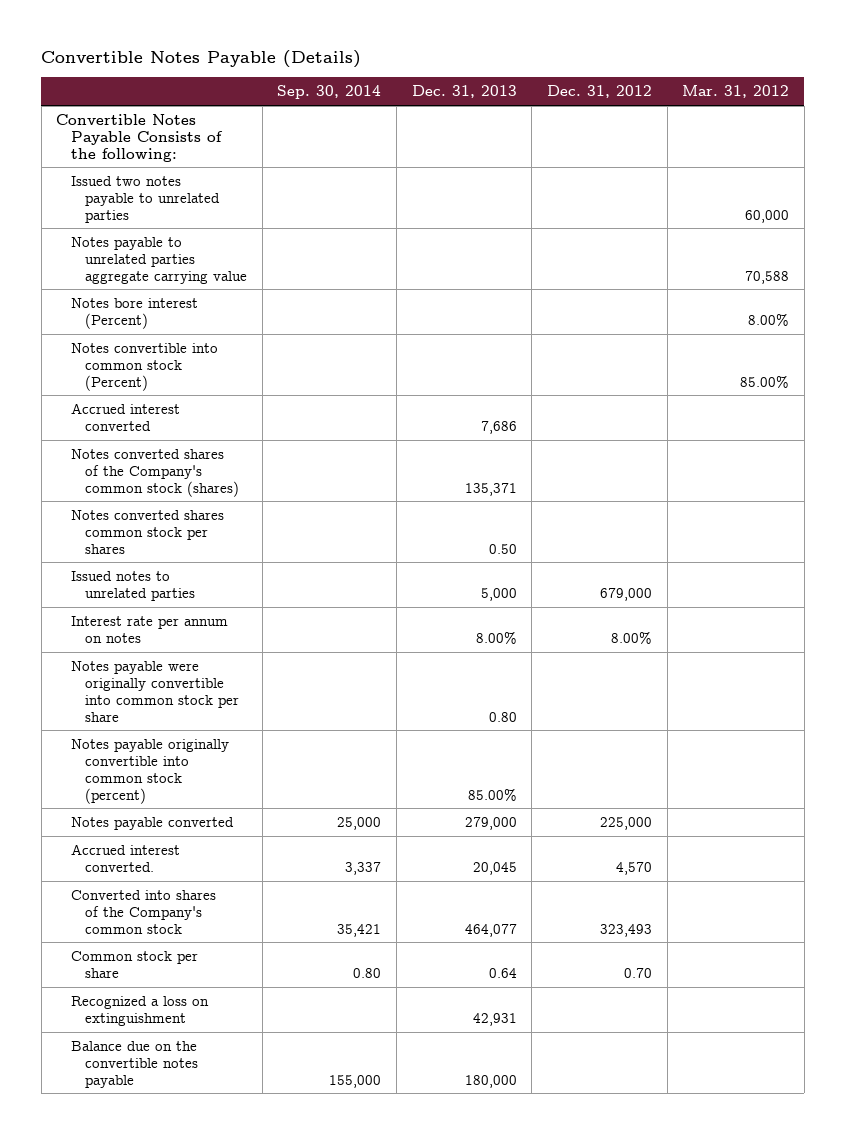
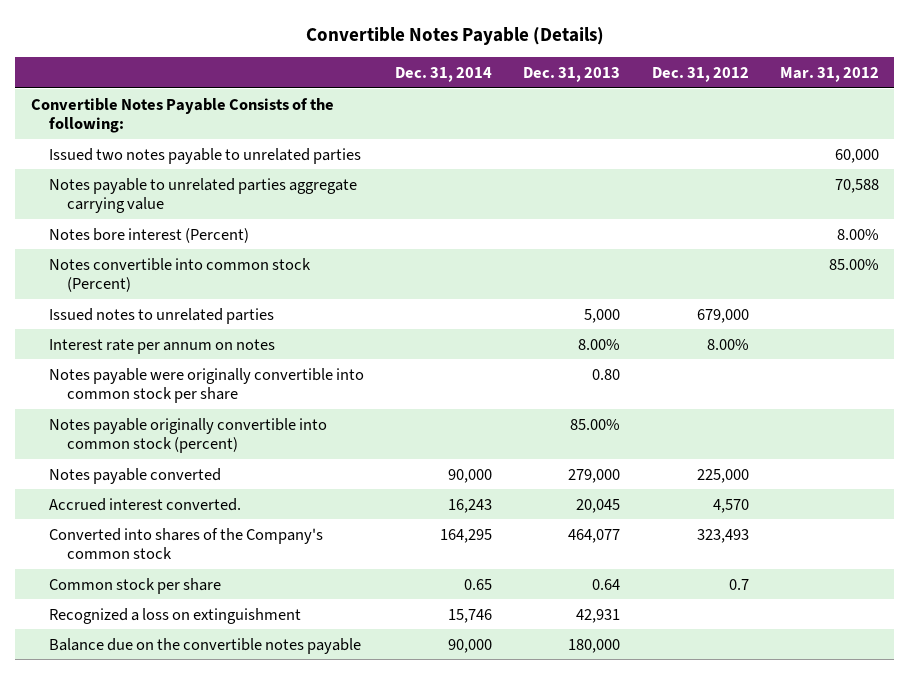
- | Sep. 30, 2014 | Dec. 31, 2013 | Dec. 31, 2012 | Mar. 31, 2012
+ | Dec. 31, 2014 | Dec. 31, 2013 | Dec. 31, 2012 | Mar. 31, 2012
- Accrued interest converted | | 7,686 | |
- Notes converted shares of the Company's common stock (shares) | | 135,371 | |
- Notes converted shares common stock per shares | | 0.50 | |
- Common stock per share | 0.80 | 0.64 | 0.70 |
+ Common stock per share | 0.65 | 0.64 | 0.7 |

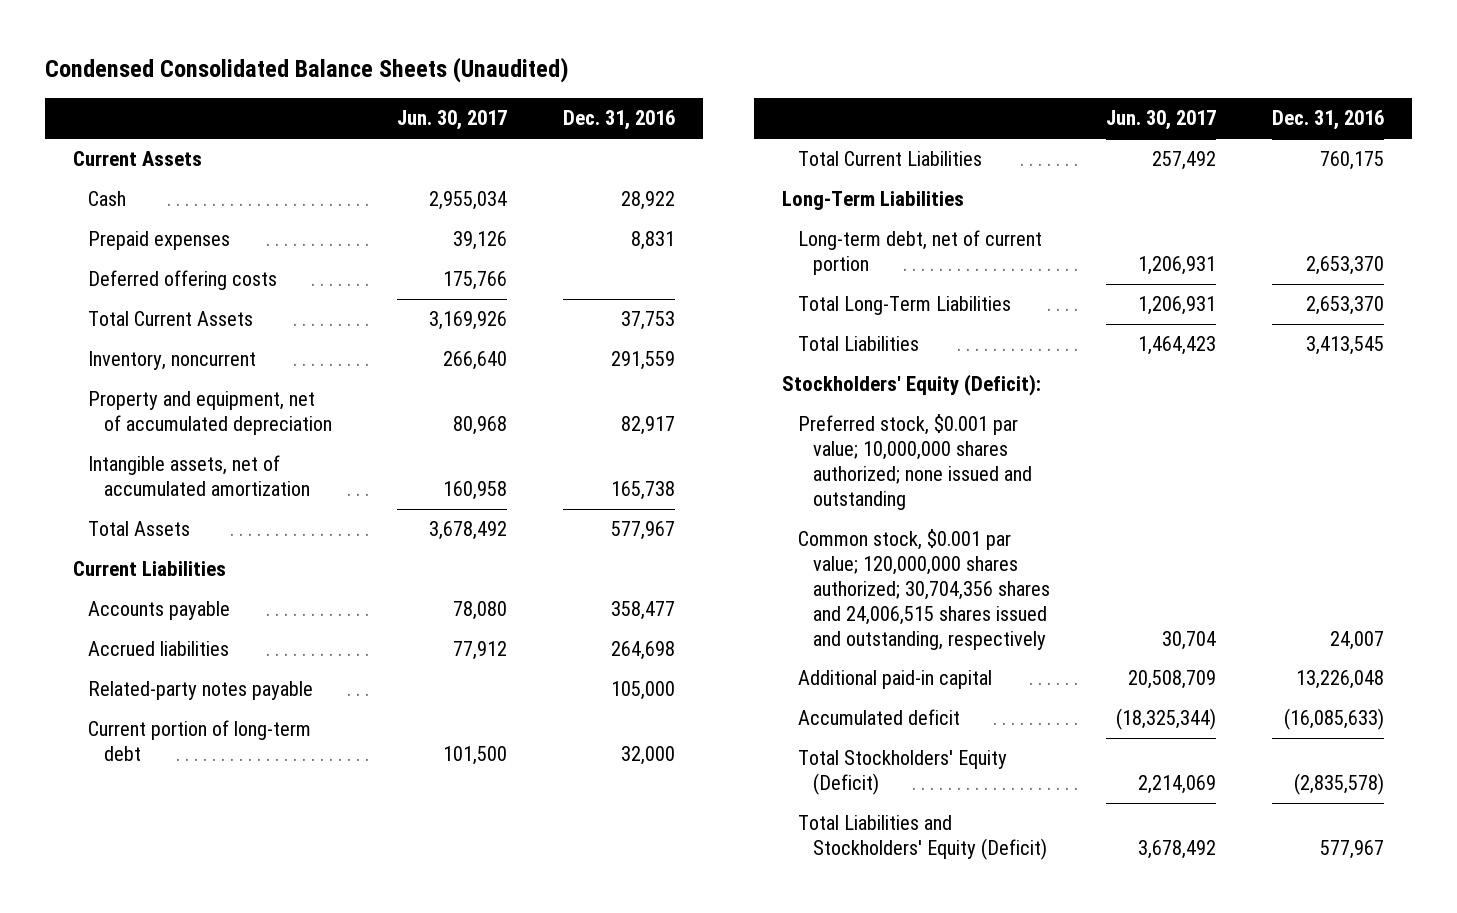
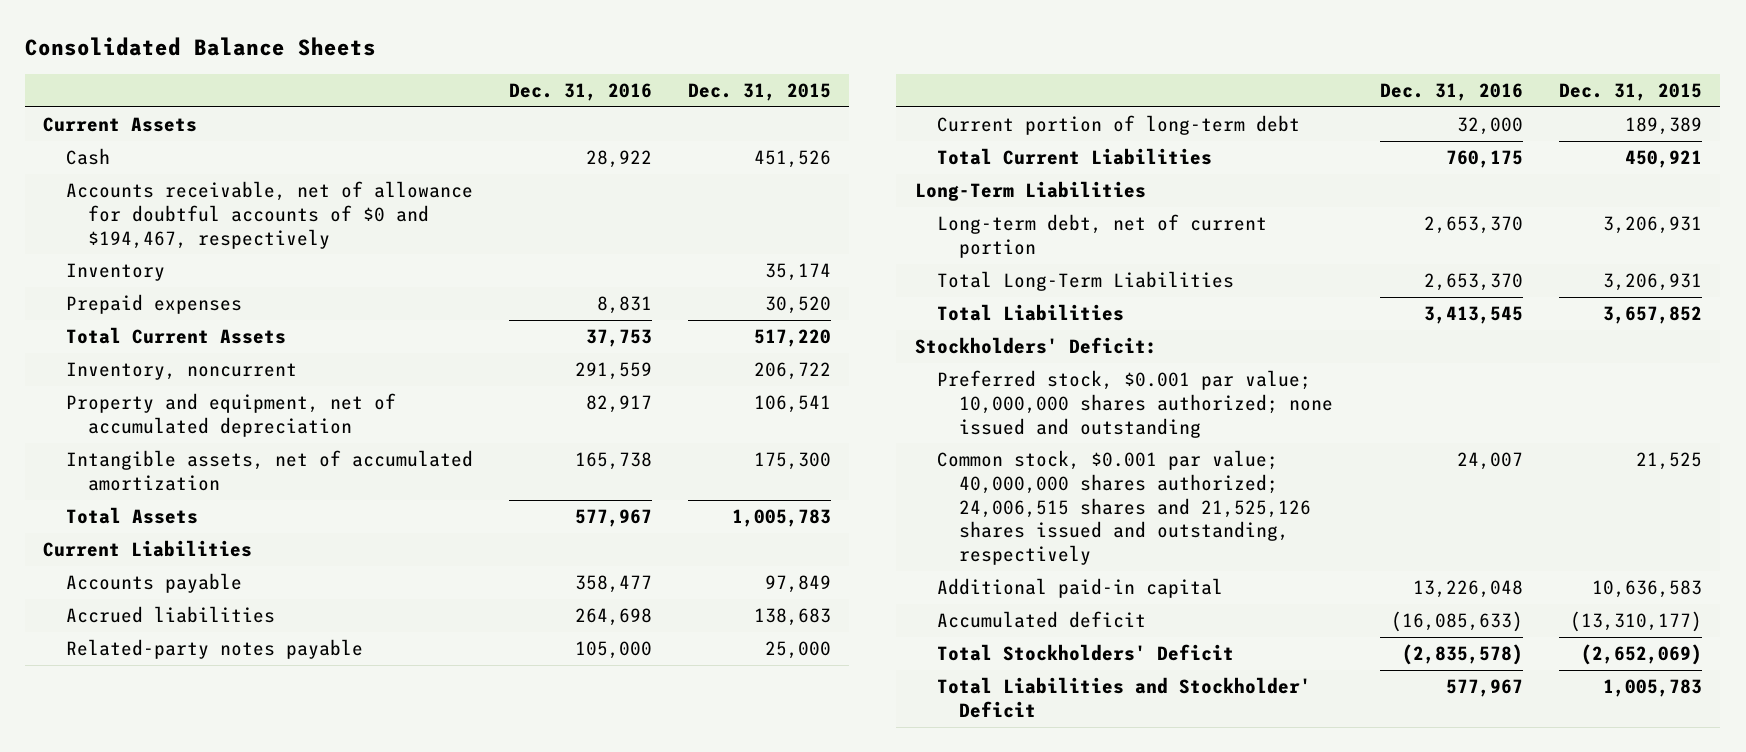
- Condensed Consolidated Balance Sheets (Unaudited)
+ Consolidated Balance Sheets
- | Jun. 30, 2017 | Dec. 31, 2016
+ | Dec. 31, 2016 | Dec. 31, 2015
+ Accounts receivable, net of allowance for doubtful accounts of $0 and $194,467, respectively
+ Inventory | | 35,174
- Deferred offering costs | 175,766 |
- Stockholders' Equity (Deficit):
+ Stockholders' Deficit:
- Common stock, $0.001 par value; 120,000,000 shares authorized; 30,704,356 shares and 24,006,515 shares issued and outstanding, respectively | 30,704 | 24,007
+ Common stock, $0.001 par value; 40,000,000 shares authorized; 24,006,515 shares and 21,525,126 shares issued and outstanding, respectively | 24,007 | 21,525
- Total Stockholders' Equity (Deficit) | 2,214,069 | (2,835,578)
- Total Liabilities and Stockholders' Equity (Deficit) | 3,678,492 | 577,967
+ Total Stockholders' Deficit | (2,835,578) | (2,652,069)
+ Total Liabilities and Stockholder' Deficit | 577,967 | 1,005,783

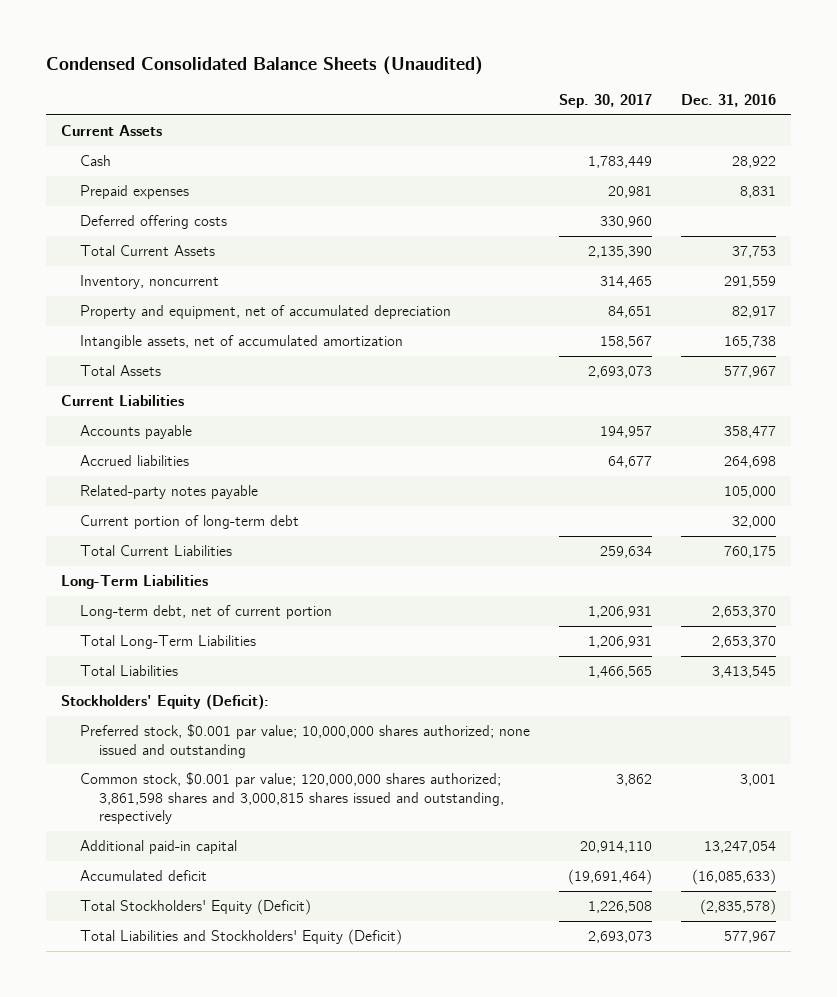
- Consolidated Balance Sheets
+ Condensed Consolidated Balance Sheets (Unaudited)
- | Dec. 31, 2016 | Dec. 31, 2015
+ | Sep. 30, 2017 | Dec. 31, 2016
- Accounts receivable, net of allowance for doubtful accounts of $0 and $194,467, respectively
- Inventory | | 35,174
+ Deferred offering costs | 330,960 |
- Stockholders' Deficit:
+ Stockholders' Equity (Deficit):
- Common stock, $0.001 par value; 40,000,000 shares authorized; 24,006,515 shares and 21,525,126 shares issued and outstanding, respectively | 24,007 | 21,525
- Additional paid-in capital | 13,226,048 | 10,636,583
+ Common stock, $0.001 par value; 120,000,000 shares authorized; 3,861,598 shares and 3,000,815 shares issued and outstanding, respectively | 3,862 | 3,001
+ Additional paid-in capital | 20,914,110 | 13,247,054
- Total Stockholders' Deficit | (2,835,578) | (2,652,069)
- Total Liabilities and Stockholder' Deficit | 577,967 | 1,005,783
+ Total Stockholders' Equity (Deficit) | 1,226,508 | (2,835,578)
+ Total Liabilities and Stockholders' Equity (Deficit) | 2,693,073 | 577,967

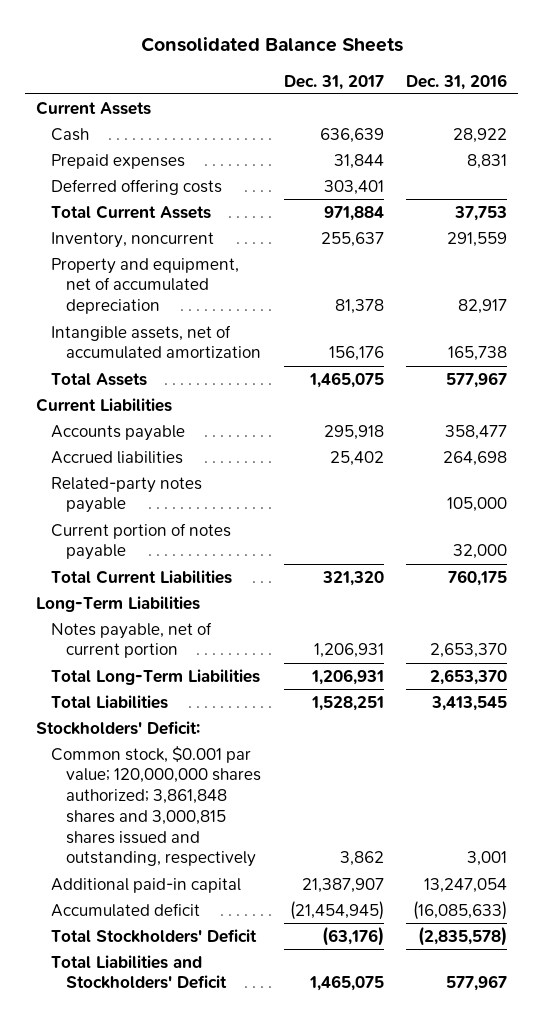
- Condensed Consolidated Balance Sheets (Unaudited)
+ Consolidated Balance Sheets
- | Sep. 30, 2017 | Dec. 31, 2016
+ | Dec. 31, 2017 | Dec. 31, 2016
- Current portion of long-term debt | | 32,000
+ Current portion of notes payable | | 32,000
- Long-term debt, net of current portion | 1,206,931 | 2,653,370
+ Notes payable, net of current portion | 1,206,931 | 2,653,370
- Stockholders' Equity (Deficit):
- Preferred stock, $0.001 par value; 10,000,000 shares authorized; none issued and outstanding
- Common stock, $0.001 par value; 120,000,000 shares authorized; 3,861,598 shares and 3,000,815 shares issued and outstanding, respectively | 3,862 | 3,001
+ Stockholders' Deficit:
+ Common stock, $0.001 par value; 120,000,000 shares authorized; 3,861,848 shares and 3,000,815 shares issued and outstanding, respectively | 3,862 | 3,001
- Total Stockholders' Equity (Deficit) | 1,226,508 | (2,835,578)
- Total Liabilities and Stockholders' Equity (Deficit) | 2,693,073 | 577,967
+ Total Stockholders' Deficit | (63,176) | (2,835,578)
+ Total Liabilities and Stockholders' Deficit | 1,465,075 | 577,967

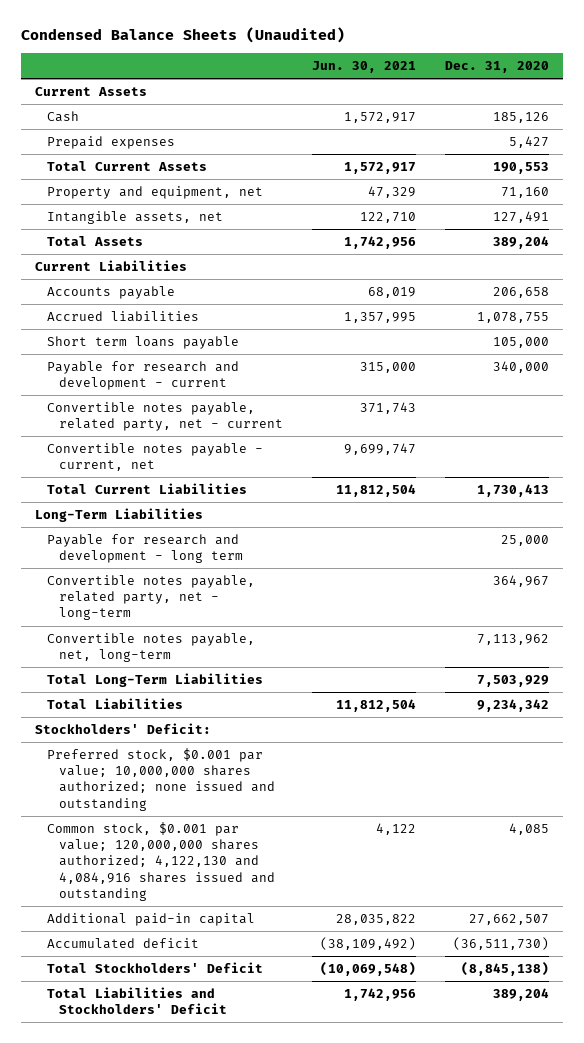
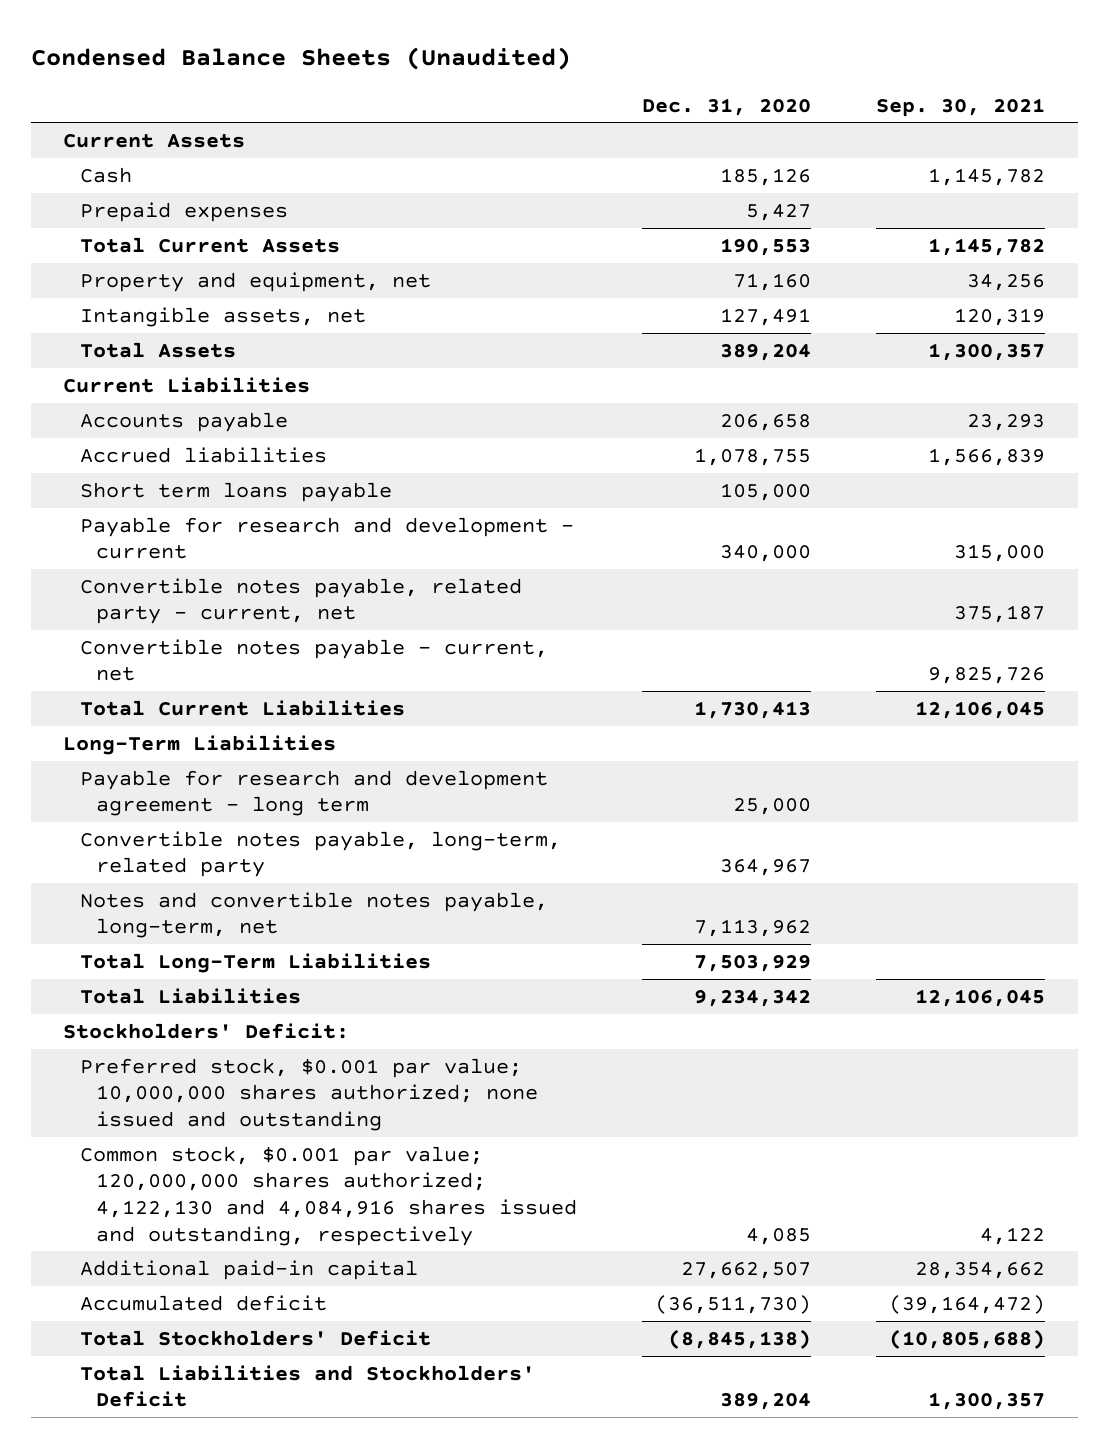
- | Jun. 30, 2021 | Dec. 31, 2020
+ | Dec. 31, 2020 | Sep. 30, 2021
- Convertible notes payable, related party, net - current | 371,743 |
+ Convertible notes payable, related party - current, net | | 375,187
- Payable for research and development - long term | | 25,000
- Convertible notes payable, related party, net - long-term | | 364,967
- Convertible notes payable, net, long-term | | 7,113,962
+ Payable for research and development agreement - long term | 25,000 |
+ Convertible notes payable, long-term, related party | 364,967 |
+ Notes and convertible notes payable, long-term, net | 7,113,962 |
- Common stock, $0.001 par value; 120,000,000 shares authorized; 4,122,130 and 4,084,916 shares issued and outstanding | 4,122 | 4,085
+ Common stock, $0.001 par value; 120,000,000 shares authorized; 4,122,130 and 4,084,916 shares issued and outstanding, respectively | 4,085 | 4,122

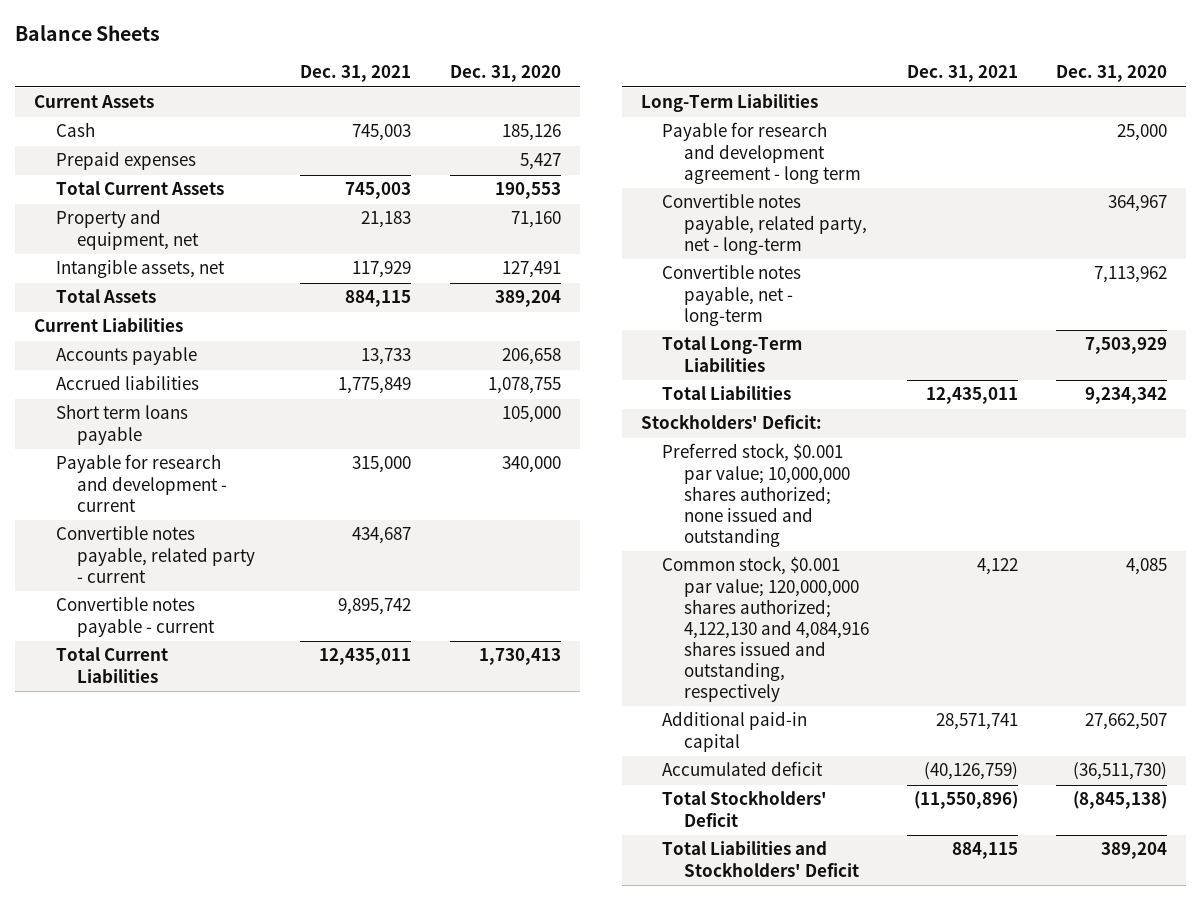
- Condensed Balance Sheets (Unaudited)
+ Balance Sheets
- | Dec. 31, 2020 | Sep. 30, 2021
+ | Dec. 31, 2021 | Dec. 31, 2020
- Convertible notes payable, related party - current, net | | 375,187
- Convertible notes payable - current, net | | 9,825,726
+ Convertible notes payable, related party - current | 434,687 |
+ Convertible notes payable - current | 9,895,742 |
- Convertible notes payable, long-term, related party | 364,967 |
- Notes and convertible notes payable, long-term, net | 7,113,962 |
+ Convertible notes payable, related party, net - long-term | | 364,967
+ Convertible notes payable, net - long-term | | 7,113,962

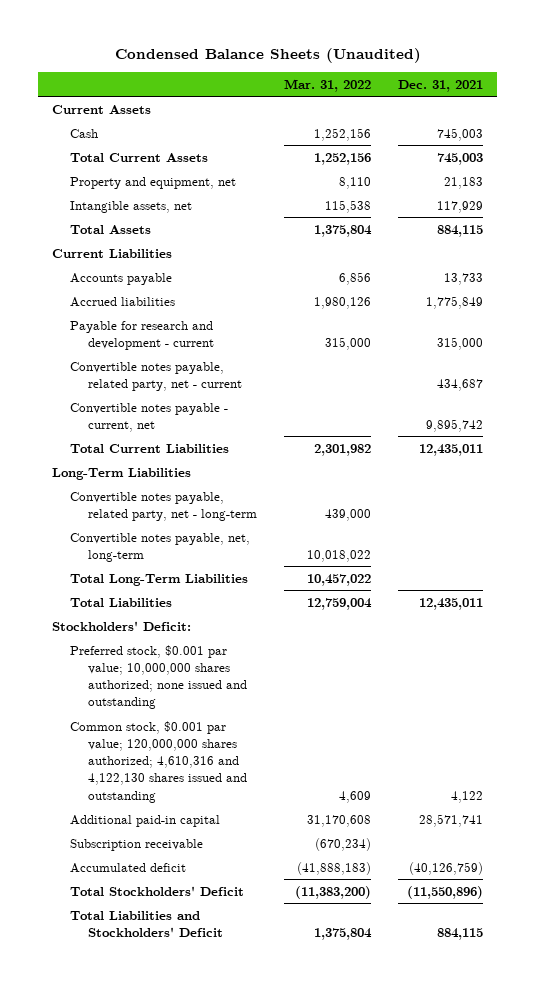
- Balance Sheets
+ Condensed Balance Sheets (Unaudited)
- | Dec. 31, 2021 | Dec. 31, 2020
+ | Mar. 31, 2022 | Dec. 31, 2021
- Prepaid expenses | | 5,427
- Short term loans payable | | 105,000
- Convertible notes payable, related party - current | 434,687 |
- Convertible notes payable - current | 9,895,742 |
+ Convertible notes payable, related party, net - current | | 434,687
+ Convertible notes payable - current, net | | 9,895,742
- Payable for research and development agreement - long term | | 25,000
- Convertible notes payable, net - long-term | | 7,113,962
+ Convertible notes payable, net, long-term | 10,018,022 |
- Common stock, $0.001 par value; 120,000,000 shares authorized; 4,122,130 and 4,084,916 shares issued and outstanding, respectively | 4,122 | 4,085
+ Common stock, $0.001 par value; 120,000,000 shares authorized; 4,610,316 and 4,122,130 shares issued and outstanding | 4,609 | 4,122
+ Subscription receivable | (670,234) |

